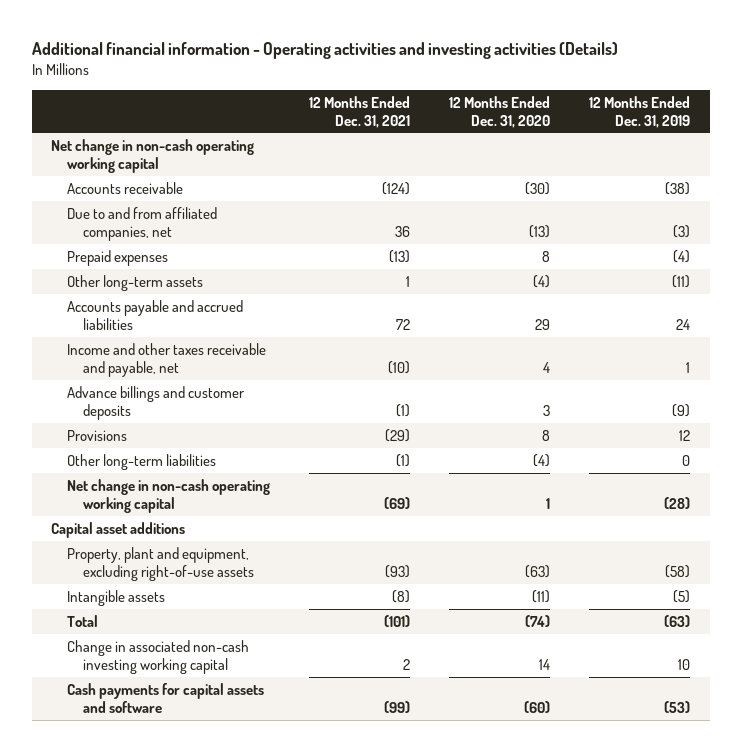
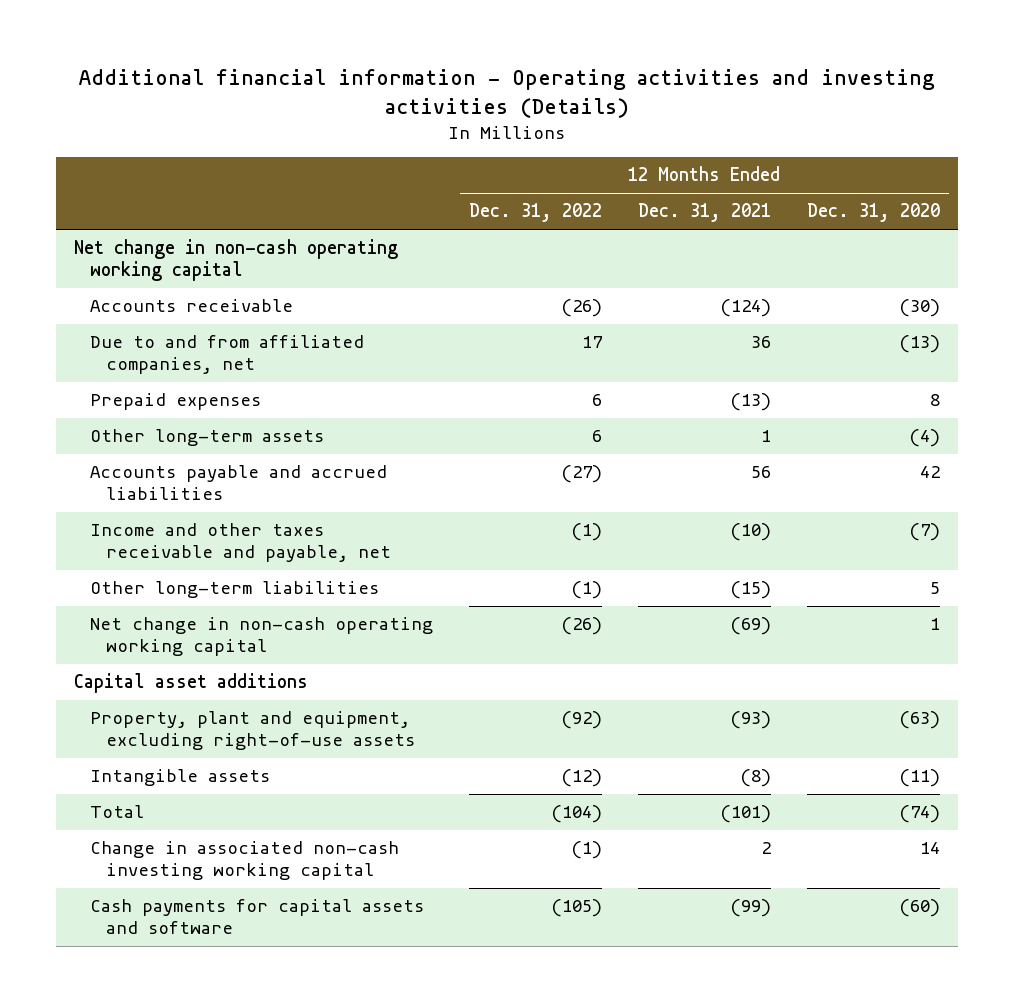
- | 12 Months Ended Dec. 31, 2021 | 12 Months Ended Dec. 31, 2020 | 12 Months Ended Dec. 31, 2019
+ | 12 Months Ended Dec. 31, 2022 | 12 Months Ended Dec. 31, 2021 | 12 Months Ended Dec. 31, 2020
- Accounts payable and accrued liabilities | 72 | 29 | 24
- Income and other taxes receivable and payable, net | (10) | 4 | 1
- Advance billings and customer deposits | (1) | 3 | (9)
- Provisions | (29) | 8 | 12
- Other long-term liabilities | (1) | (4) | 0
+ Accounts payable and accrued liabilities | (27) | 56 | 42
+ Income and other taxes receivable and payable, net | (1) | (10) | (7)
+ Other long-term liabilities | (1) | (15) | 5

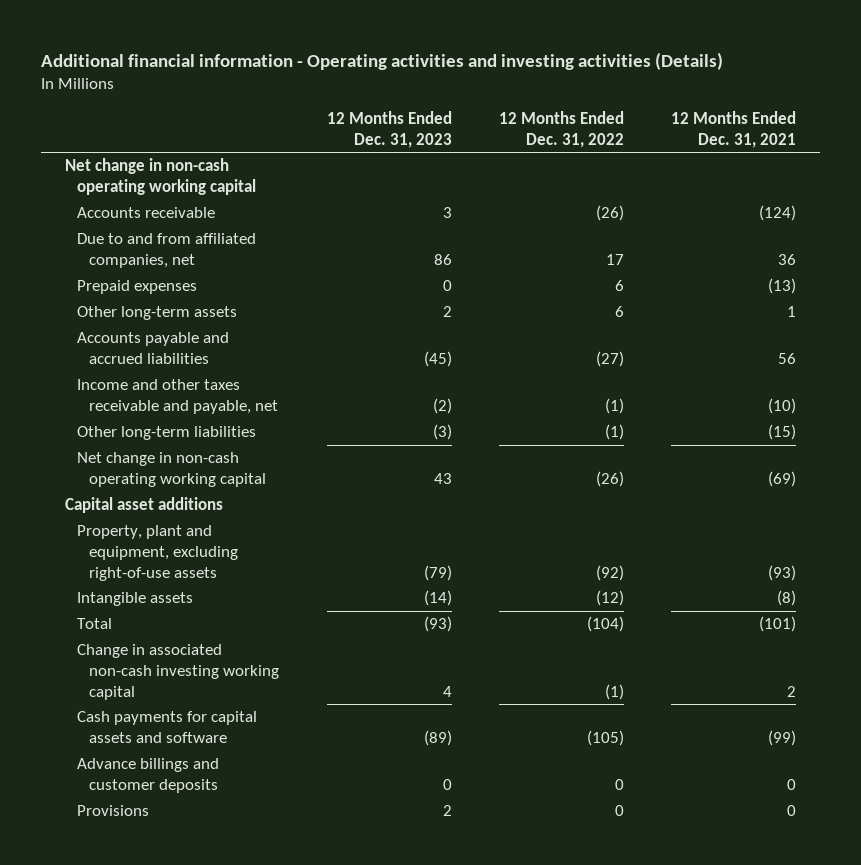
- | 12 Months Ended Dec. 31, 2022 | 12 Months Ended Dec. 31, 2021 | 12 Months Ended Dec. 31, 2020
+ | 12 Months Ended Dec. 31, 2023 | 12 Months Ended Dec. 31, 2022 | 12 Months Ended Dec. 31, 2021
+ Advance billings and customer deposits | 0 | 0 | 0
+ Provisions | 2 | 0 | 0

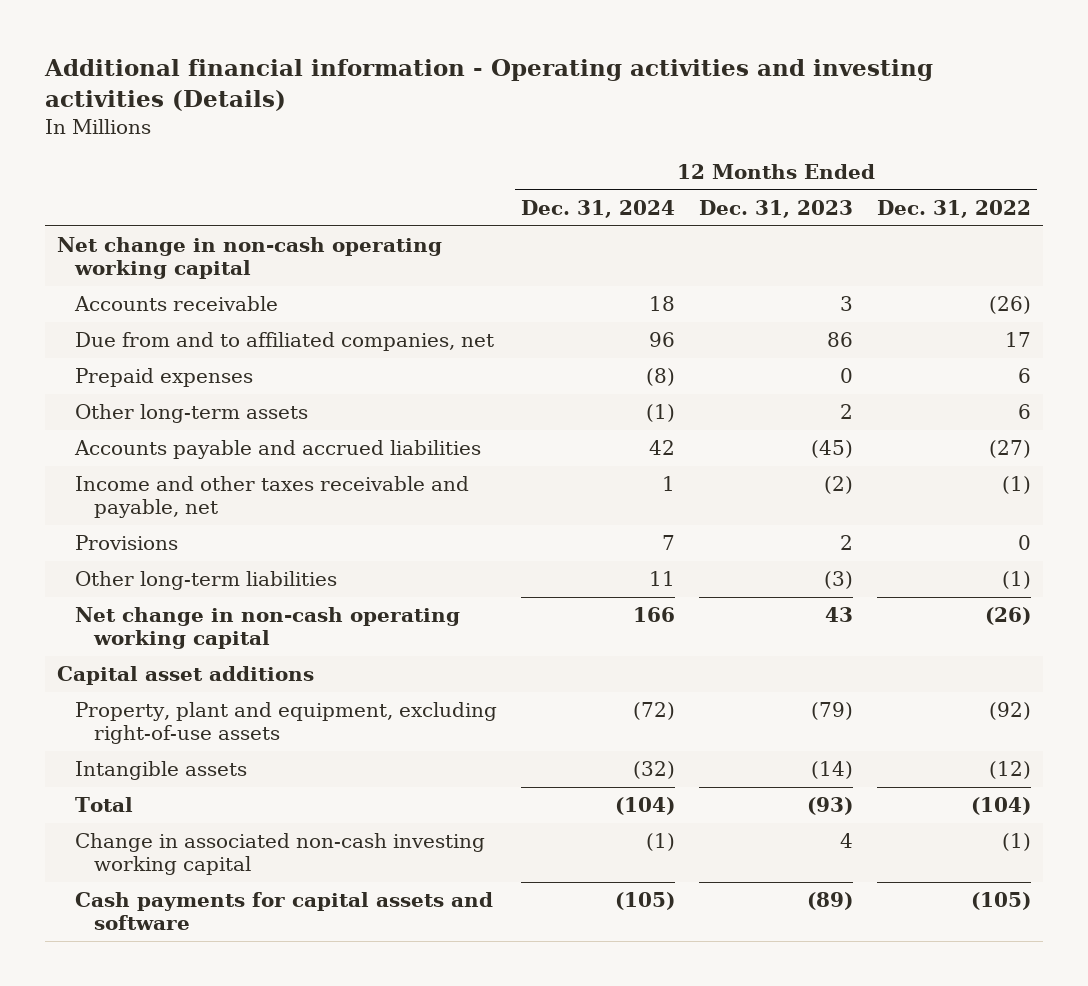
- | 12 Months Ended Dec. 31, 2023 | 12 Months Ended Dec. 31, 2022 | 12 Months Ended Dec. 31, 2021
+ | 12 Months Ended Dec. 31, 2024 | 12 Months Ended Dec. 31, 2023 | 12 Months Ended Dec. 31, 2022
- Due to and from affiliated companies, net | 86 | 17 | 36
+ Due from and to affiliated companies, net | 96 | 86 | 17
moved up: Provisions | 7 | 2 | 0
- Advance billings and customer deposits | 0 | 0 | 0

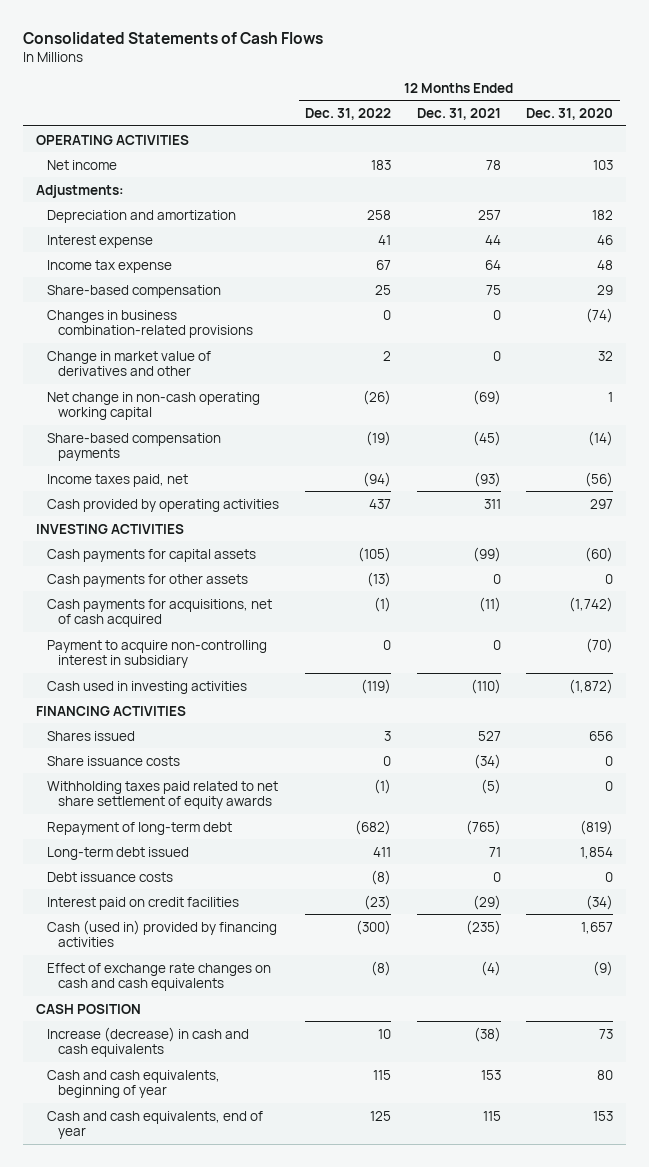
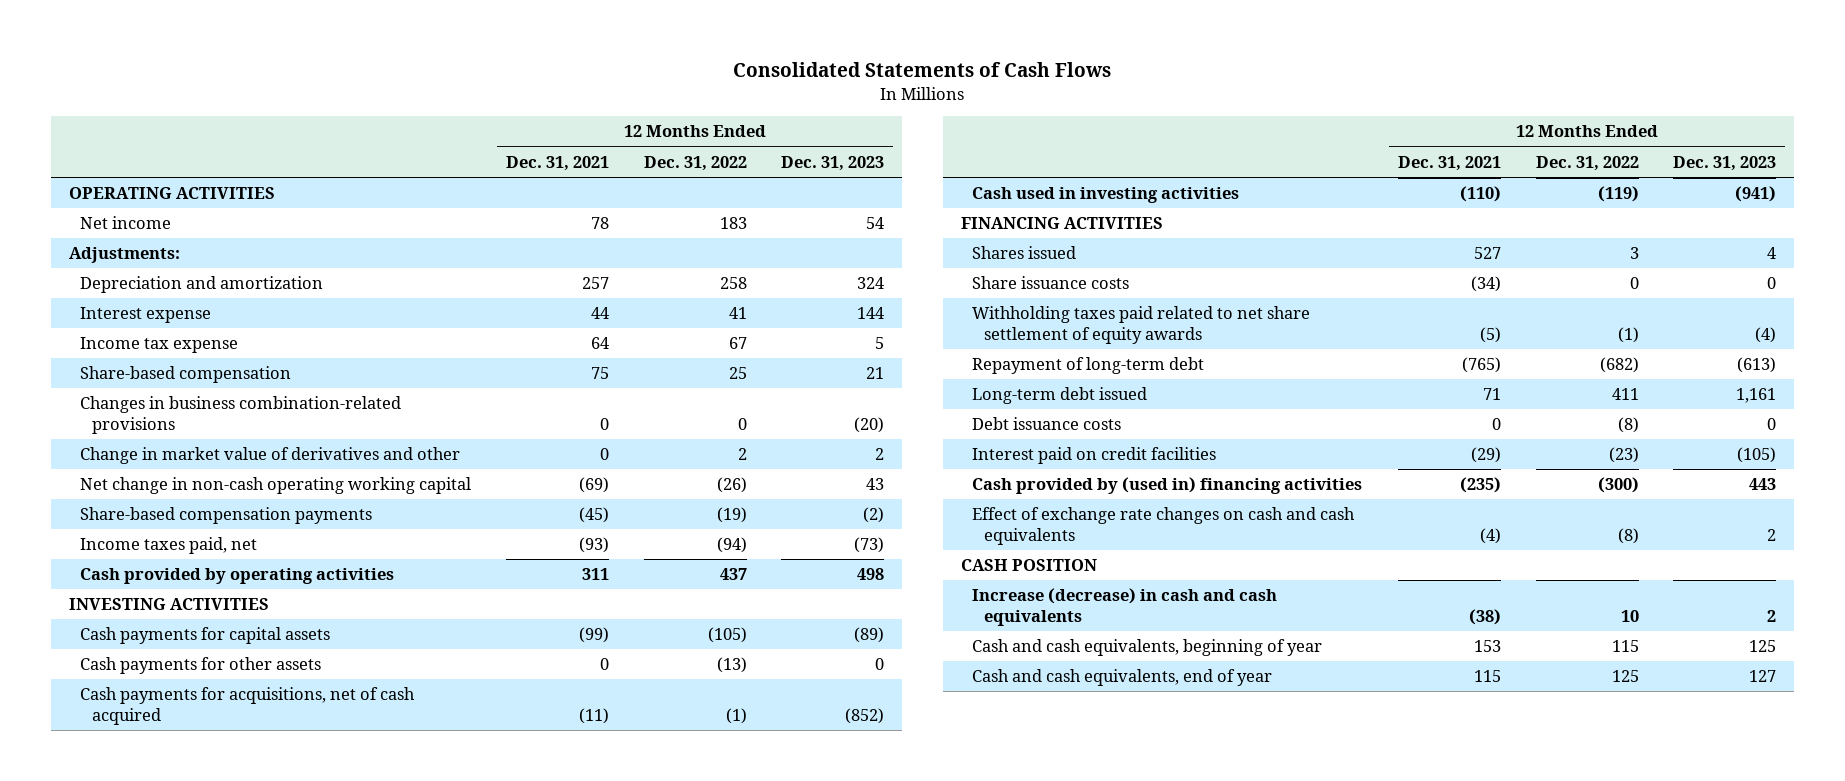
- | 12 Months Ended Dec. 31, 2022 | 12 Months Ended Dec. 31, 2021 | 12 Months Ended Dec. 31, 2020
+ | 12 Months Ended Dec. 31, 2021 | 12 Months Ended Dec. 31, 2022 | 12 Months Ended Dec. 31, 2023
- Payment to acquire non-controlling interest in subsidiary | 0 | 0 | (70)
- Cash (used in) provided by financing activities | (300) | (235) | 1,657
+ Cash provided by (used in) financing activities | (235) | (300) | 443

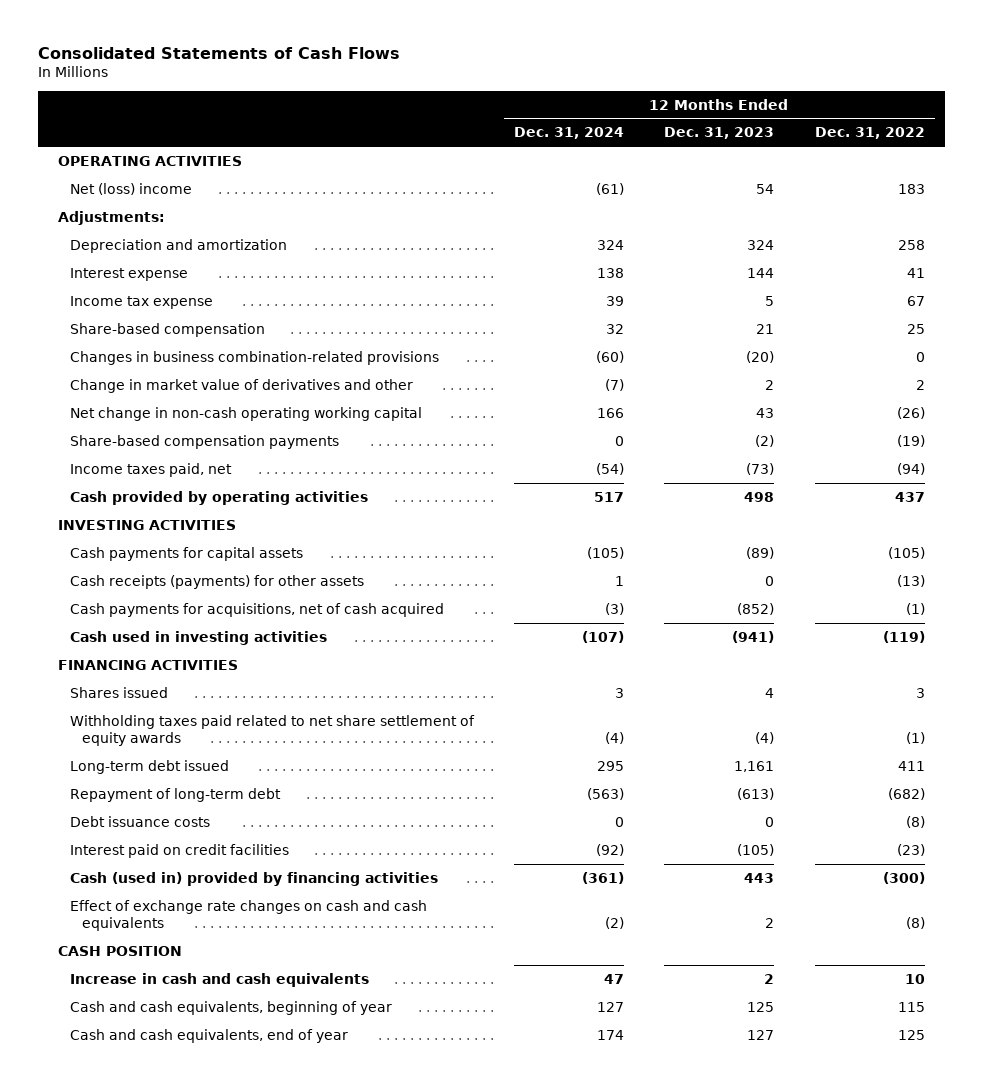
- | 12 Months Ended Dec. 31, 2021 | 12 Months Ended Dec. 31, 2022 | 12 Months Ended Dec. 31, 2023
+ | 12 Months Ended Dec. 31, 2024 | 12 Months Ended Dec. 31, 2023 | 12 Months Ended Dec. 31, 2022
- Net income | 78 | 183 | 54
+ Net (loss) income | (61) | 54 | 183
- Cash payments for other assets | 0 | (13) | 0
+ Cash receipts (payments) for other assets | 1 | 0 | (13)
- Share issuance costs | (34) | 0 | 0
moved down: Repayment of long-term debt | (563) | (613) | (682)
- Cash provided by (used in) financing activities | (235) | (300) | 443
+ Cash (used in) provided by financing activities | (361) | 443 | (300)
- Increase (decrease) in cash and cash equivalents | (38) | 10 | 2
+ Increase in cash and cash equivalents | 47 | 2 | 10

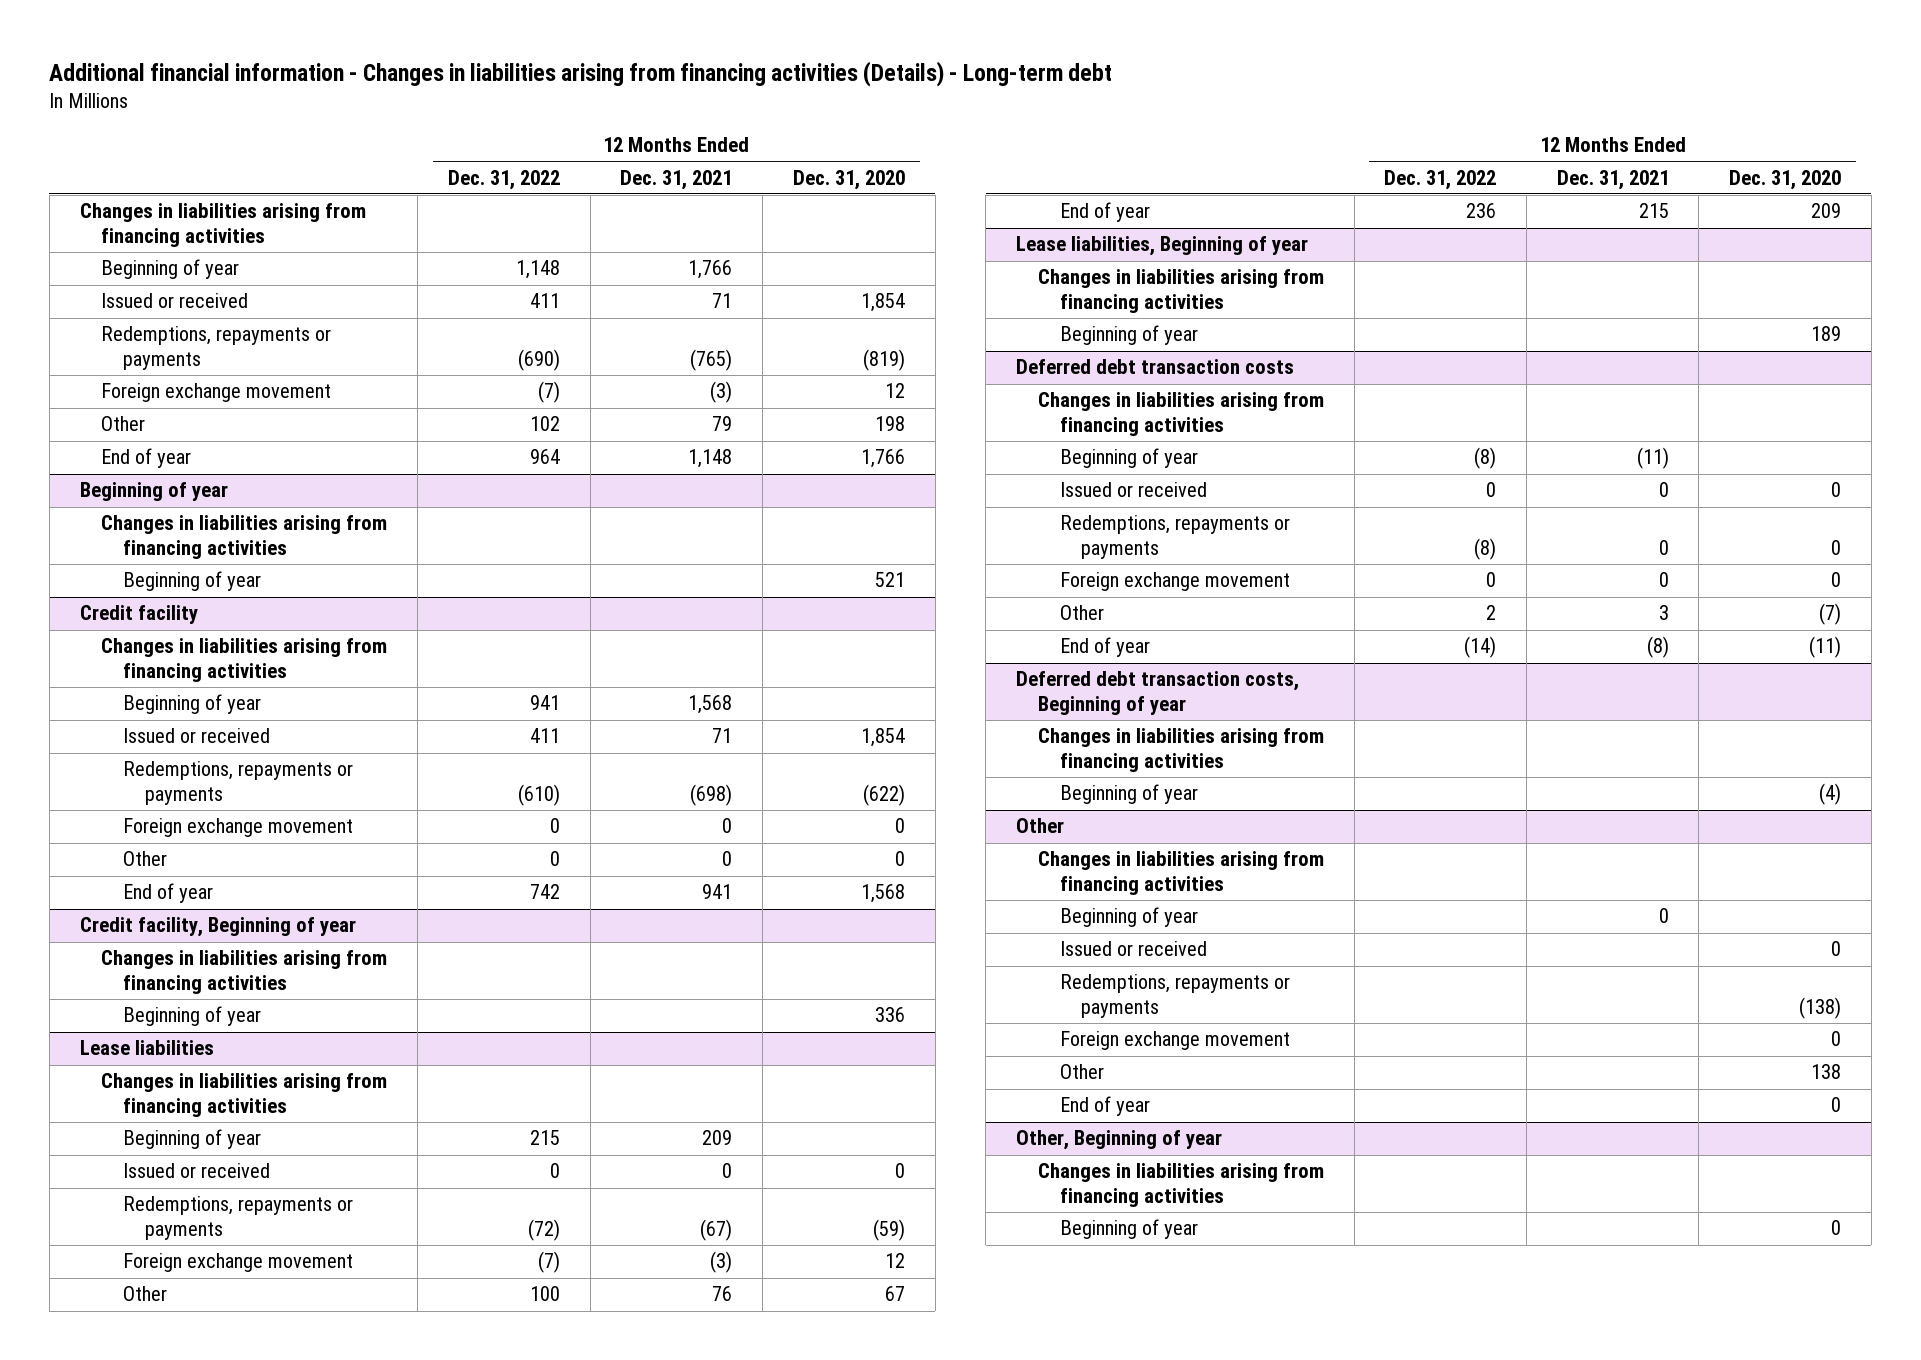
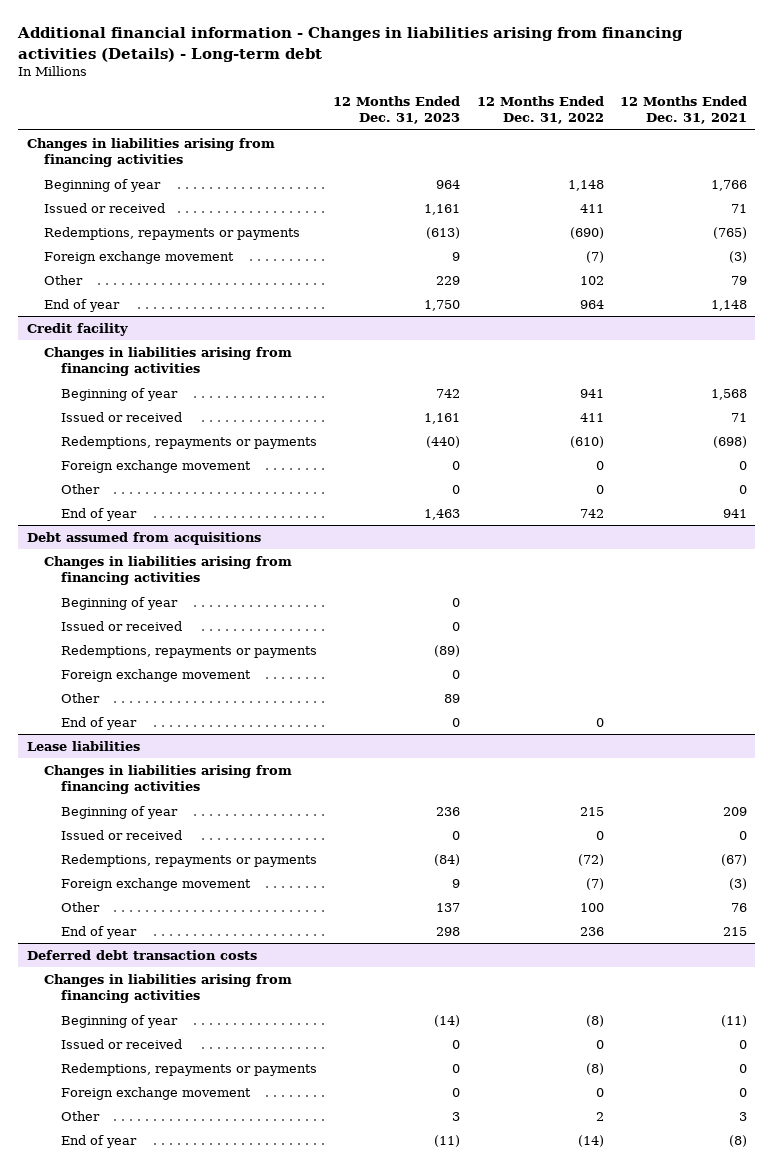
- | 12 Months Ended Dec. 31, 2022 | 12 Months Ended Dec. 31, 2021 | 12 Months Ended Dec. 31, 2020
+ | 12 Months Ended Dec. 31, 2023 | 12 Months Ended Dec. 31, 2022 | 12 Months Ended Dec. 31, 2021
- Beginning of year
- Changes in liabilities arising from financing activities
- Beginning of year | | | 521
- Credit facility, Beginning of year
+ Debt assumed from acquisitions
+ Issued or received | 0 | |
+ Redemptions, repayments or payments | (89) | |
+ Foreign exchange movement | 0 | |
+ Other | 89 | |
+ End of year | 0 | 0 |
- Lease liabilities, Beginning of year
- Changes in liabilities arising from financing activities
- Beginning of year | | | 189
- Deferred debt transaction costs, Beginning of year
- Changes in liabilities arising from financing activities
- Beginning of year | | | (4)
- Other
- Changes in liabilities arising from financing activities
- Beginning of year | | 0 |
- Issued or received | | | 0
- Redemptions, repayments or payments | | | (138)
- Foreign exchange movement | | | 0
- Other | | | 138
- End of year | | | 0
- Other, Beginning of year
- Changes in liabilities arising from financing activities
- Beginning of year | | | 0

